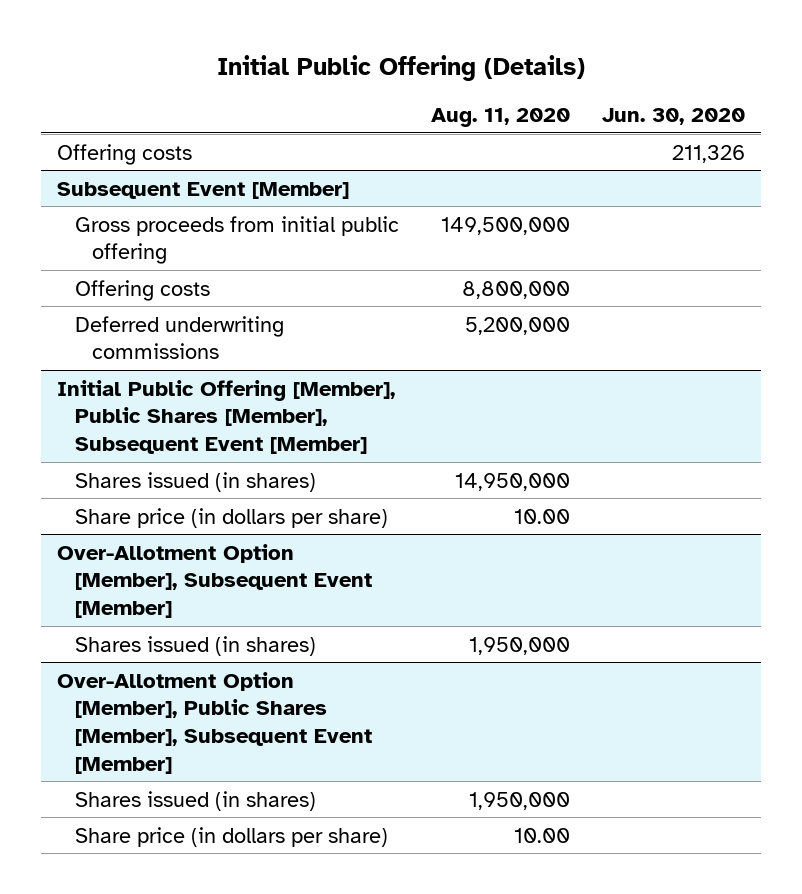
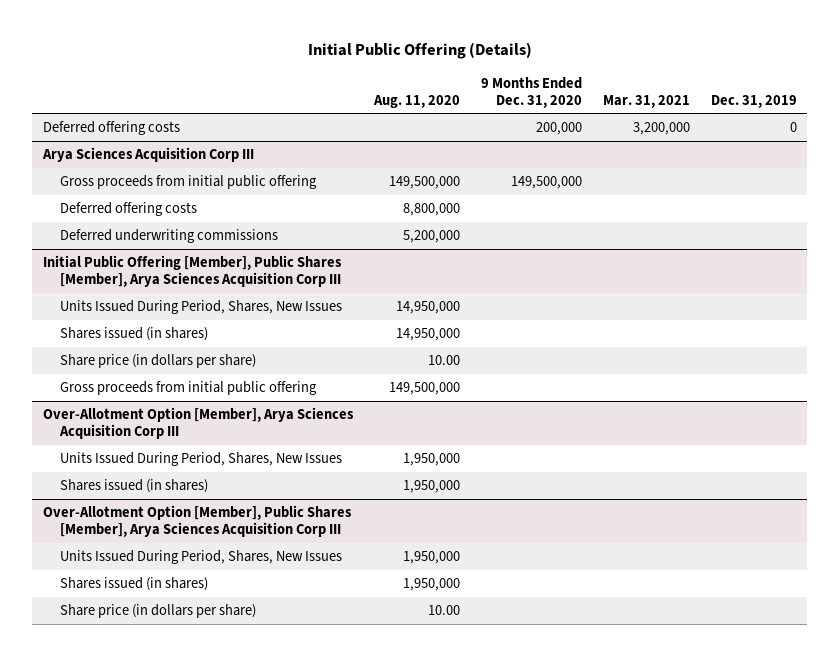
- | Aug. 11, 2020 | Jun. 30, 2020
+ | Aug. 11, 2020 | 9 Months Ended Dec. 31, 2020 | Mar. 31, 2021 | Dec. 31, 2019
- Offering costs | | 211,326
- Subsequent Event [Member]
+ Deferred offering costs | | 200,000 | 3,200,000 | 0
+ Arya Sciences Acquisition Corp III
- Offering costs | 8,800,000 |
+ Deferred offering costs | 8,800,000 | | |
- Initial Public Offering [Member], Public Shares [Member], Subsequent Event [Member]
+ Initial Public Offering [Member], Public Shares [Member], Arya Sciences Acquisition Corp III
+ Units Issued During Period, Shares, New Issues | 14,950,000 | | |
- Over-Allotment Option [Member], Subsequent Event [Member]
+ Gross proceeds from initial public offering | 149,500,000 | | |
+ Over-Allotment Option [Member], Arya Sciences Acquisition Corp III
+ Units Issued During Period, Shares, New Issues | 1,950,000 | | |
- Over-Allotment Option [Member], Public Shares [Member], Subsequent Event [Member]
+ Over-Allotment Option [Member], Public Shares [Member], Arya Sciences Acquisition Corp III
+ Units Issued During Period, Shares, New Issues | 1,950,000 | | |

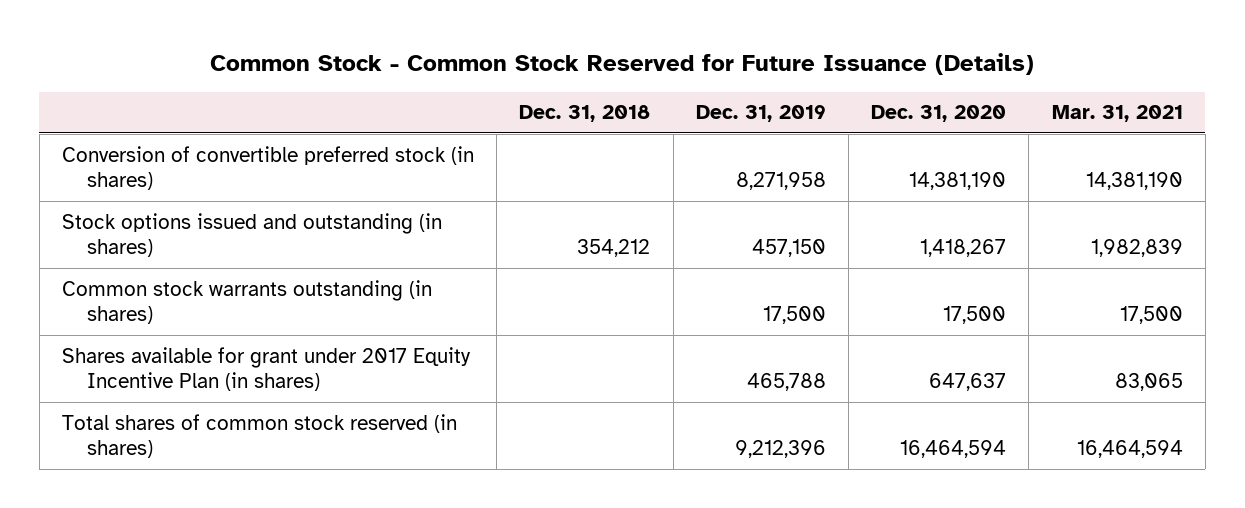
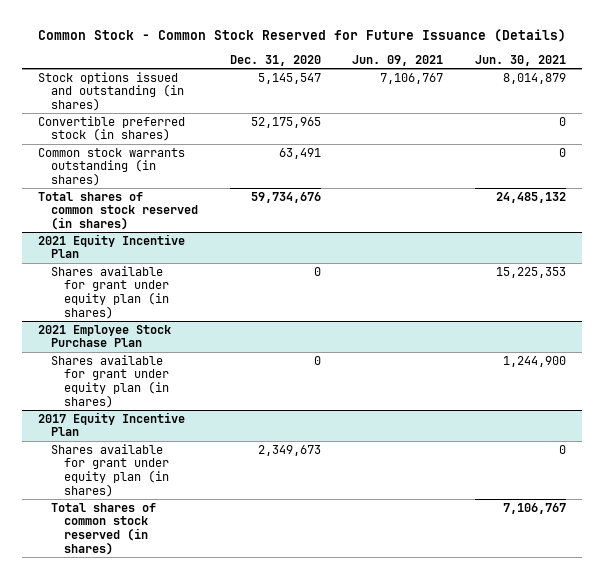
- | Dec. 31, 2018 | Dec. 31, 2019 | Dec. 31, 2020 | Mar. 31, 2021
+ | Dec. 31, 2020 | Jun. 09, 2021 | Jun. 30, 2021
- Conversion of convertible preferred stock (in shares) | | 8,271,958 | 14,381,190 | 14,381,190
- Stock options issued and outstanding (in shares) | 354,212 | 457,150 | 1,418,267 | 1,982,839
- Common stock warrants outstanding (in shares) | | 17,500 | 17,500 | 17,500
- Shares available for grant under 2017 Equity Incentive Plan (in shares) | | 465,788 | 647,637 | 83,065
- Total shares of common stock reserved (in shares) | | 9,212,396 | 16,464,594 | 16,464,594
+ Stock options issued and outstanding (in shares) | 5,145,547 | 7,106,767 | 8,014,879
+ Convertible preferred stock (in shares) | 52,175,965 | | 0
+ Common stock warrants outstanding (in shares) | 63,491 | | 0
+ Total shares of common stock reserved (in shares) | 59,734,676 | | 24,485,132
+ 2021 Equity Incentive Plan
+ Shares available for grant under equity plan (in shares) | 0 | | 15,225,353
+ 2021 Employee Stock Purchase Plan
+ Shares available for grant under equity plan (in shares) | 0 | | 1,244,900
+ 2017 Equity Incentive Plan
+ Shares available for grant under equity plan (in shares) | 2,349,673 | | 0
+ Total shares of common stock reserved (in shares) | | | 7,106,767

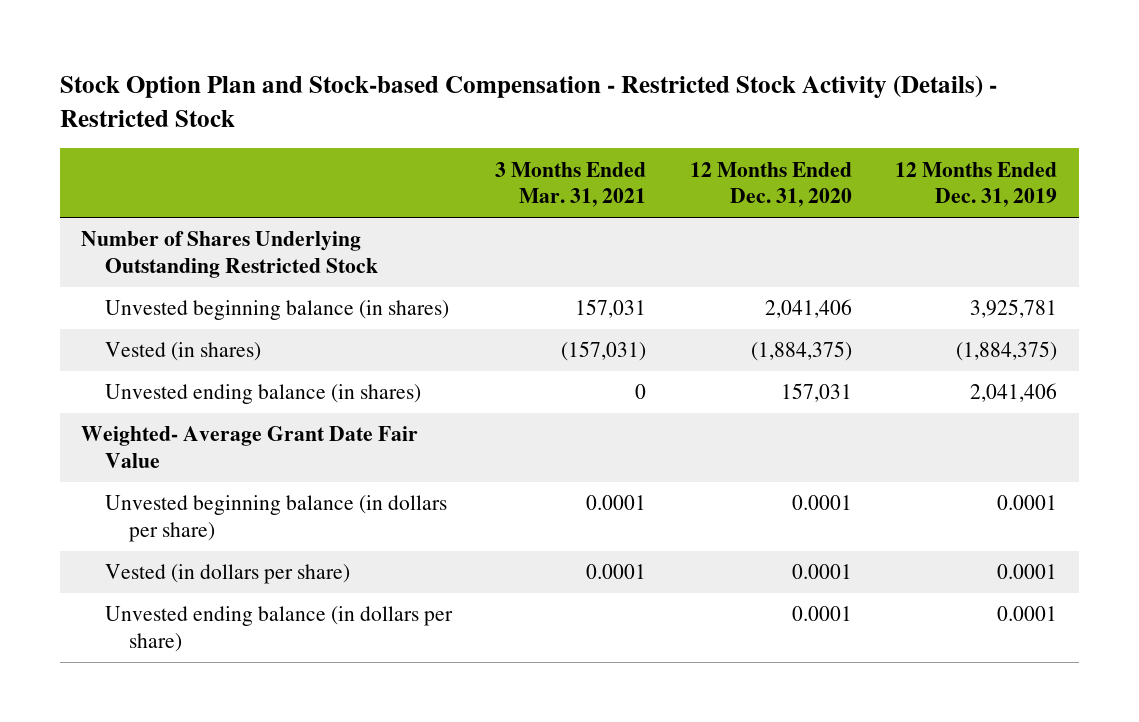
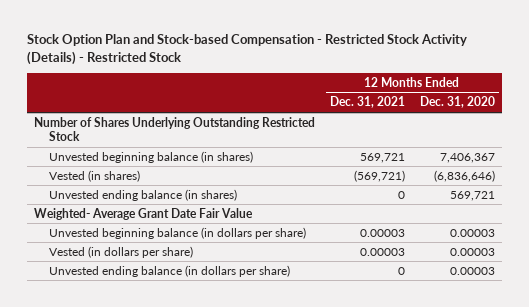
- | 3 Months Ended Mar. 31, 2021 | 12 Months Ended Dec. 31, 2020 | 12 Months Ended Dec. 31, 2019
+ | 12 Months Ended Dec. 31, 2021 | 12 Months Ended Dec. 31, 2020
- Unvested beginning balance (in shares) | 157,031 | 2,041,406 | 3,925,781
- Vested (in shares) | (157,031) | (1,884,375) | (1,884,375)
- Unvested ending balance (in shares) | 0 | 157,031 | 2,041,406
+ Unvested beginning balance (in shares) | 569,721 | 7,406,367
+ Vested (in shares) | (569,721) | (6,836,646)
+ Unvested ending balance (in shares) | 0 | 569,721
- Unvested beginning balance (in dollars per share) | 0.0001 | 0.0001 | 0.0001
- Vested (in dollars per share) | 0.0001 | 0.0001 | 0.0001
- Unvested ending balance (in dollars per share) | | 0.0001 | 0.0001
+ Unvested beginning balance (in dollars per share) | 0.00003 | 0.00003
+ Vested (in dollars per share) | 0.00003 | 0.00003
+ Unvested ending balance (in dollars per share) | 0 | 0.00003

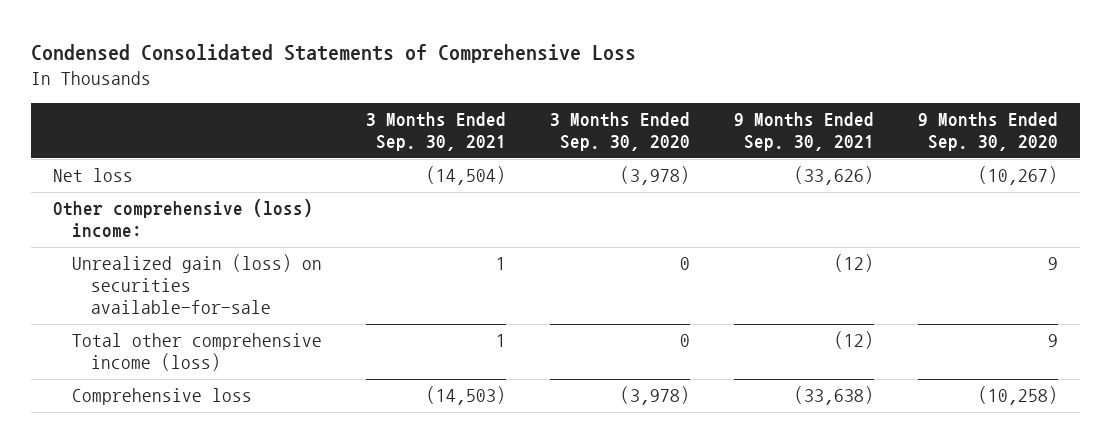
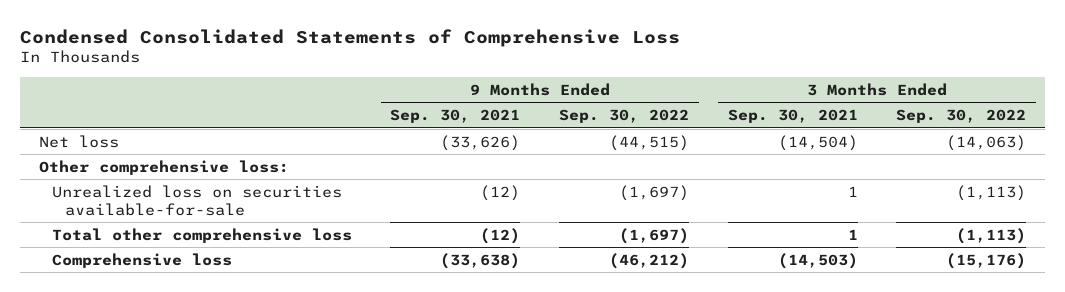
- | 3 Months Ended Sep. 30, 2021 | 3 Months Ended Sep. 30, 2020 | 9 Months Ended Sep. 30, 2021 | 9 Months Ended Sep. 30, 2020
+ | 9 Months Ended Sep. 30, 2021 | 9 Months Ended Sep. 30, 2022 | 3 Months Ended Sep. 30, 2021 | 3 Months Ended Sep. 30, 2022
- Other comprehensive (loss) income:
- Unrealized gain (loss) on securities available-for-sale | 1 | 0 | (12) | 9
- Total other comprehensive income (loss) | 1 | 0 | (12) | 9
+ Other comprehensive loss:
+ Unrealized loss on securities available-for-sale | (12) | (1,697) | 1 | (1,113)
+ Total other comprehensive loss | (12) | (1,697) | 1 | (1,113)

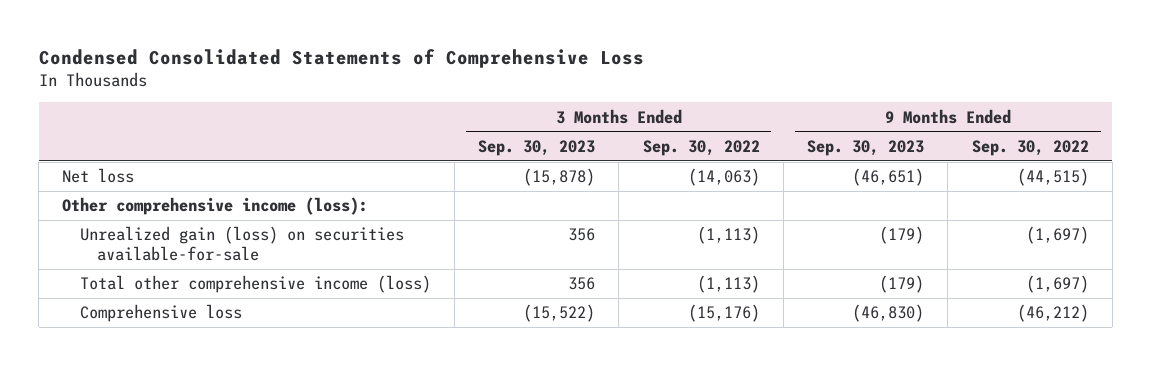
- | 9 Months Ended Sep. 30, 2021 | 9 Months Ended Sep. 30, 2022 | 3 Months Ended Sep. 30, 2021 | 3 Months Ended Sep. 30, 2022
+ | 3 Months Ended Sep. 30, 2023 | 3 Months Ended Sep. 30, 2022 | 9 Months Ended Sep. 30, 2023 | 9 Months Ended Sep. 30, 2022
- Other comprehensive loss:
- Unrealized loss on securities available-for-sale | (12) | (1,697) | 1 | (1,113)
- Total other comprehensive loss | (12) | (1,697) | 1 | (1,113)
+ Other comprehensive income (loss):
+ Unrealized gain (loss) on securities available-for-sale | 356 | (1,113) | (179) | (1,697)
+ Total other comprehensive income (loss) | 356 | (1,113) | (179) | (1,697)

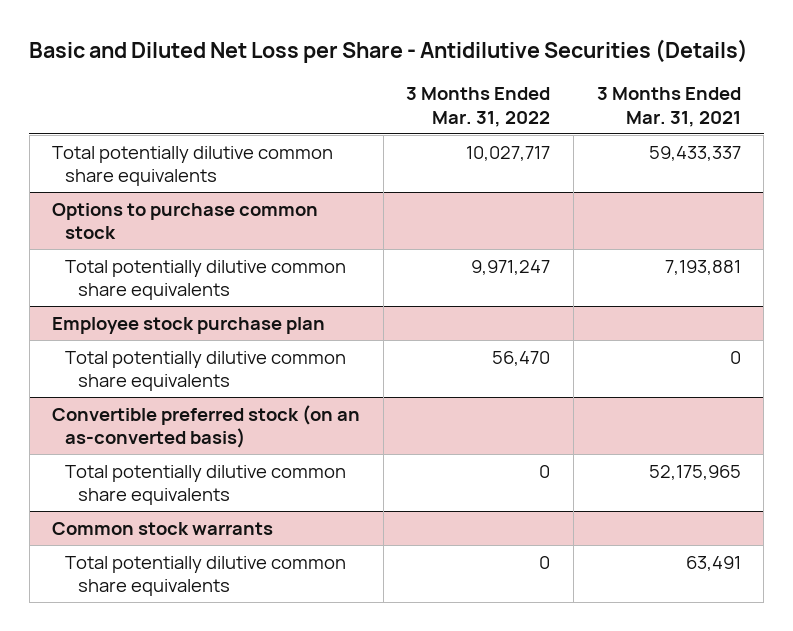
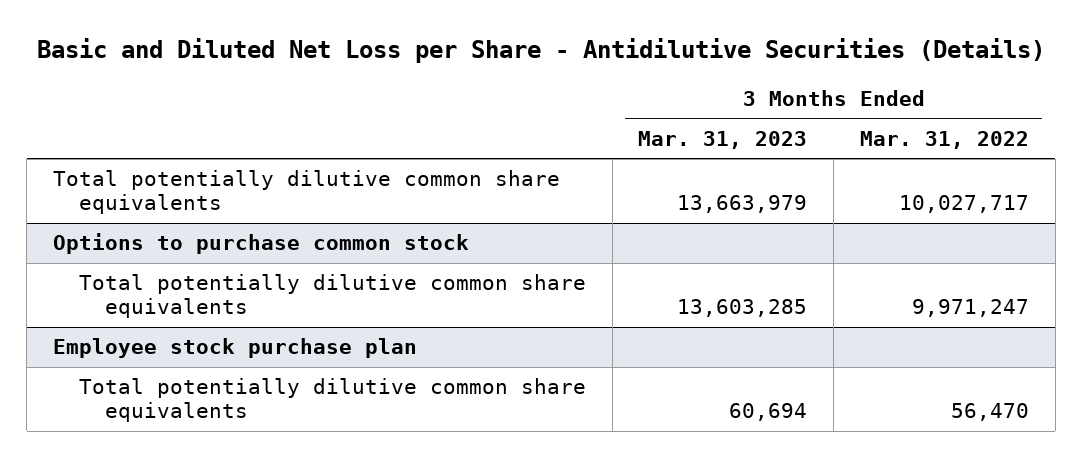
- | 3 Months Ended Mar. 31, 2022 | 3 Months Ended Mar. 31, 2021
+ | 3 Months Ended Mar. 31, 2023 | 3 Months Ended Mar. 31, 2022
- Convertible preferred stock (on an as-converted basis)
- Total potentially dilutive common share equivalents | 0 | 52,175,965
- Common stock warrants
- Total potentially dilutive common share equivalents | 0 | 63,491

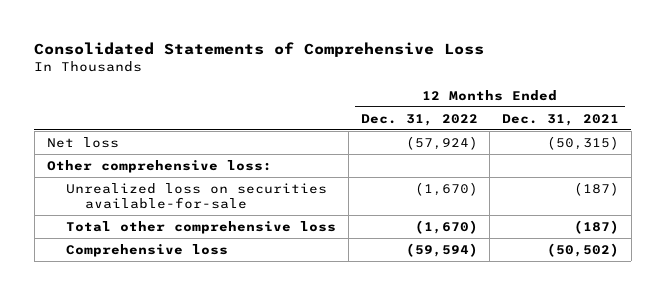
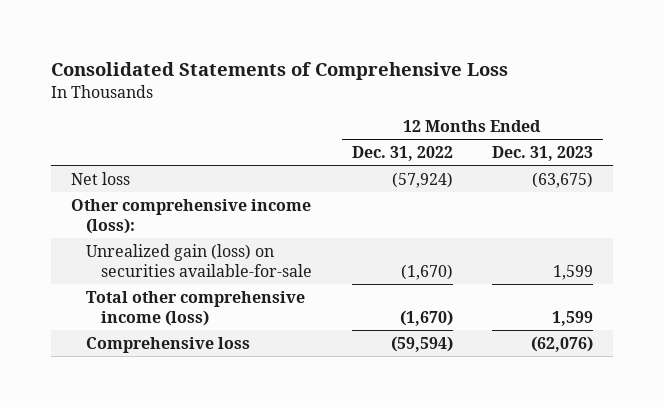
- | 12 Months Ended Dec. 31, 2022 | 12 Months Ended Dec. 31, 2021
+ | 12 Months Ended Dec. 31, 2022 | 12 Months Ended Dec. 31, 2023
- Other comprehensive loss:
- Unrealized loss on securities available-for-sale | (1,670) | (187)
- Total other comprehensive loss | (1,670) | (187)
+ Other comprehensive income (loss):
+ Unrealized gain (loss) on securities available-for-sale | (1,670) | 1,599
+ Total other comprehensive income (loss) | (1,670) | 1,599

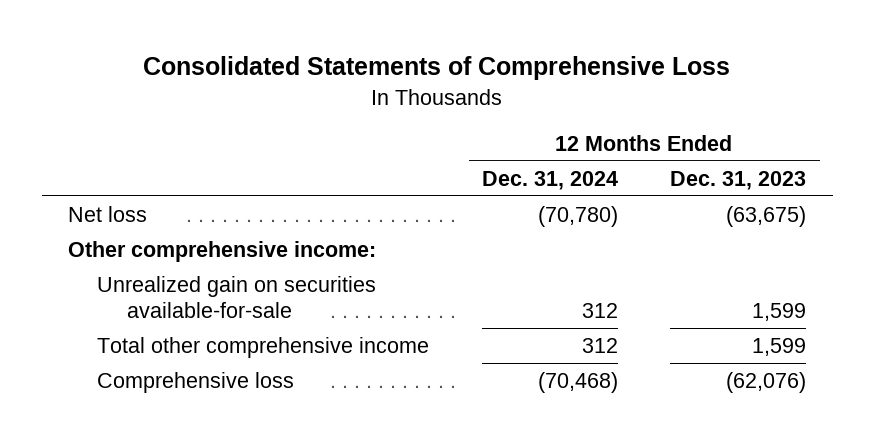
- | 12 Months Ended Dec. 31, 2022 | 12 Months Ended Dec. 31, 2023
+ | 12 Months Ended Dec. 31, 2024 | 12 Months Ended Dec. 31, 2023
- Other comprehensive income (loss):
- Unrealized gain (loss) on securities available-for-sale | (1,670) | 1,599
- Total other comprehensive income (loss) | (1,670) | 1,599
+ Other comprehensive income:
+ Unrealized gain on securities available-for-sale | 312 | 1,599
+ Total other comprehensive income | 312 | 1,599

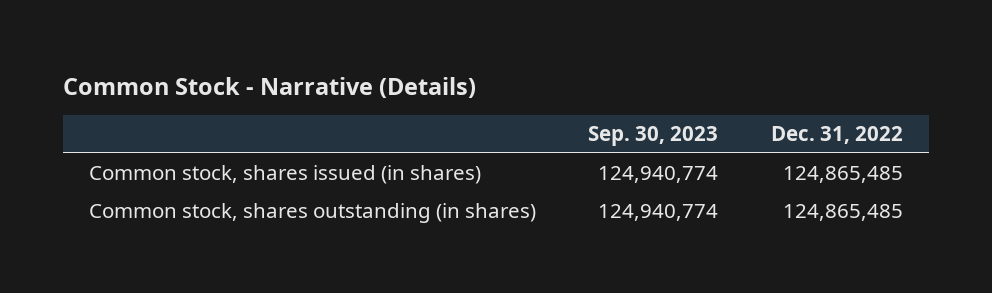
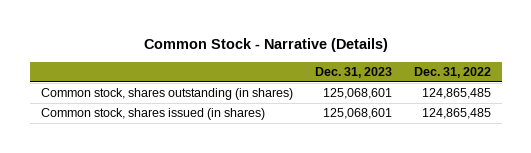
- | Sep. 30, 2023 | Dec. 31, 2022
+ | Dec. 31, 2023 | Dec. 31, 2022
moved down: Common stock, shares issued (in shares) | 125,068,601 | 124,865,485

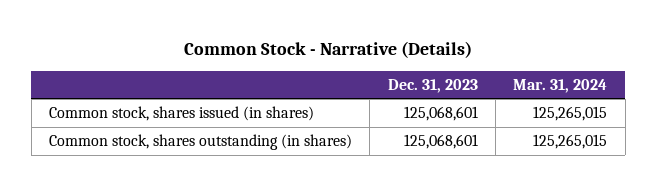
- | Dec. 31, 2023 | Dec. 31, 2022
+ | Dec. 31, 2023 | Mar. 31, 2024
moved down: Common stock, shares outstanding (in shares) | 125,068,601 | 125,265,015

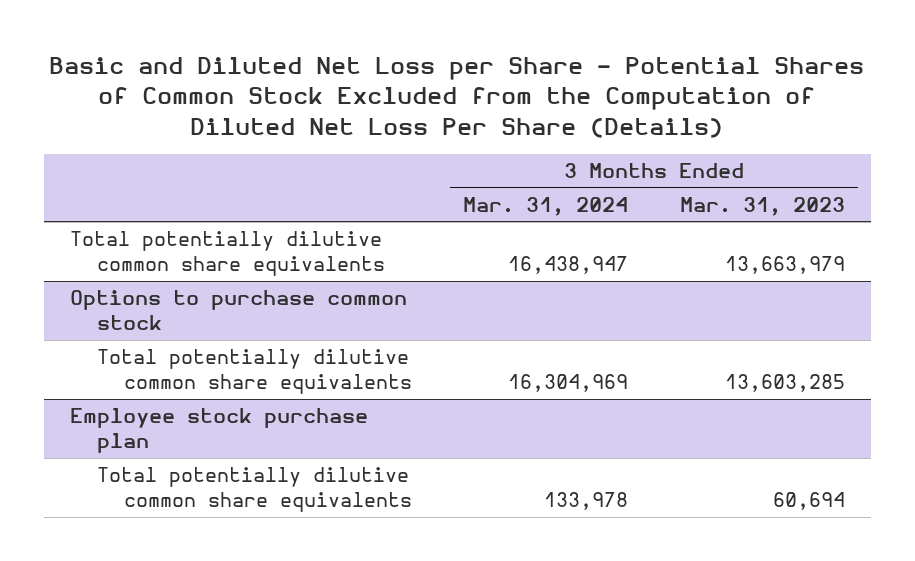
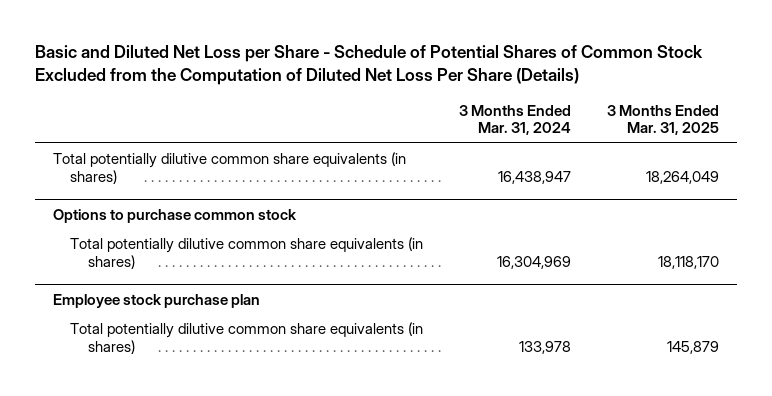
- Basic and Diluted Net Loss per Share - Potential Shares of Common Stock Excluded from the Computation of Diluted Net Loss Per Share (Details)
+ Basic and Diluted Net Loss per Share - Schedule of Potential Shares of Common Stock Excluded from the Computation of Diluted Net Loss Per Share (Details)
- | 3 Months Ended Mar. 31, 2024 | 3 Months Ended Mar. 31, 2023
+ | 3 Months Ended Mar. 31, 2024 | 3 Months Ended Mar. 31, 2025
- Total potentially dilutive common share equivalents | 16,438,947 | 13,663,979
+ Total potentially dilutive common share equivalents (in shares) | 16,438,947 | 18,264,049
@ Options to purchase common stock
- Total potentially dilutive common share equivalents | 16,304,969 | 13,603,285
+ Total potentially dilutive common share equivalents (in shares) | 16,304,969 | 18,118,170
@ Employee stock purchase plan
- Total potentially dilutive common share equivalents | 133,978 | 60,694
+ Total potentially dilutive common share equivalents (in shares) | 133,978 | 145,879

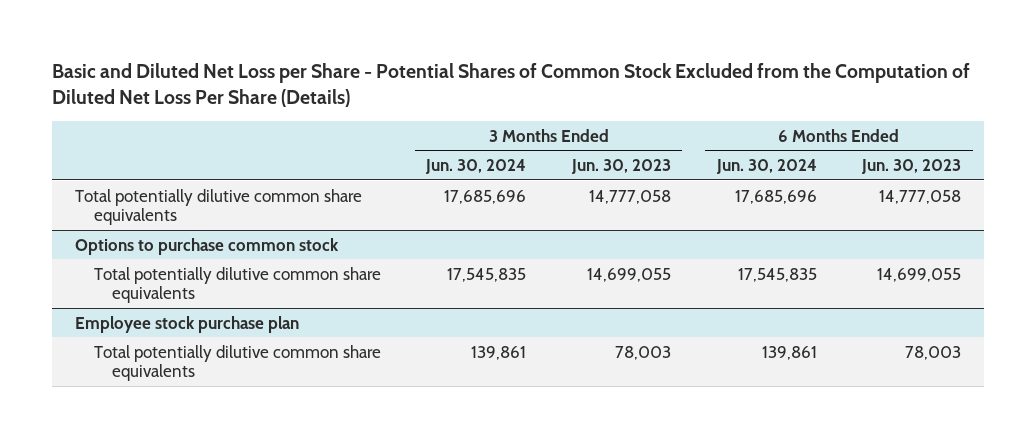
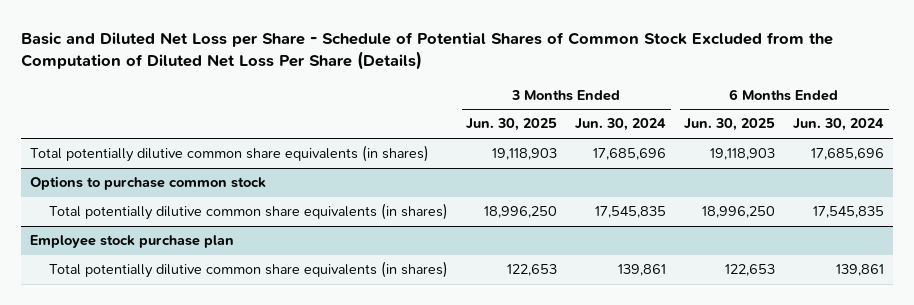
- Basic and Diluted Net Loss per Share - Potential Shares of Common Stock Excluded from the Computation of Diluted Net Loss Per Share (Details)
+ Basic and Diluted Net Loss per Share - Schedule of Potential Shares of Common Stock Excluded from the Computation of Diluted Net Loss Per Share (Details)
- | 3 Months Ended Jun. 30, 2024 | 3 Months Ended Jun. 30, 2023 | 6 Months Ended Jun. 30, 2024 | 6 Months Ended Jun. 30, 2023
+ | 3 Months Ended Jun. 30, 2025 | 3 Months Ended Jun. 30, 2024 | 6 Months Ended Jun. 30, 2025 | 6 Months Ended Jun. 30, 2024
- Total potentially dilutive common share equivalents | 17,685,696 | 14,777,058 | 17,685,696 | 14,777,058
+ Total potentially dilutive common share equivalents (in shares) | 19,118,903 | 17,685,696 | 19,118,903 | 17,685,696
@ Options to purchase common stock
- Total potentially dilutive common share equivalents | 17,545,835 | 14,699,055 | 17,545,835 | 14,699,055
+ Total potentially dilutive common share equivalents (in shares) | 18,996,250 | 17,545,835 | 18,996,250 | 17,545,835
@ Employee stock purchase plan
- Total potentially dilutive common share equivalents | 139,861 | 78,003 | 139,861 | 78,003
+ Total potentially dilutive common share equivalents (in shares) | 122,653 | 139,861 | 122,653 | 139,861

